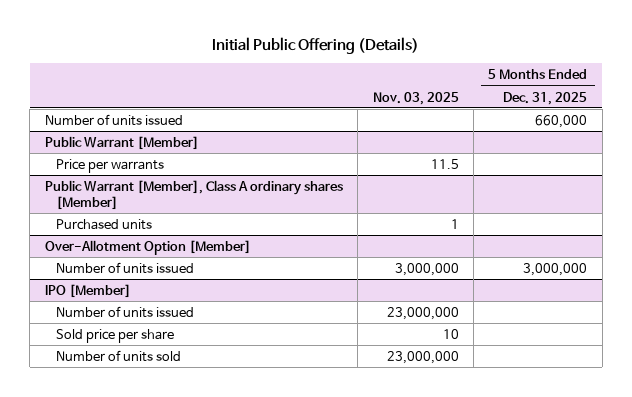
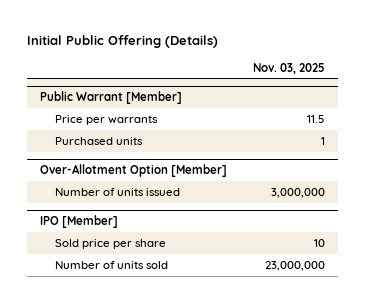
- | Nov. 03, 2025 | 5 Months Ended Dec. 31, 2025
+ | Nov. 03, 2025
- Number of units issued | | 660,000
- Public Warrant [Member], Class A ordinary shares [Member]
@ IPO [Member]
- Number of units issued | 23,000,000 |

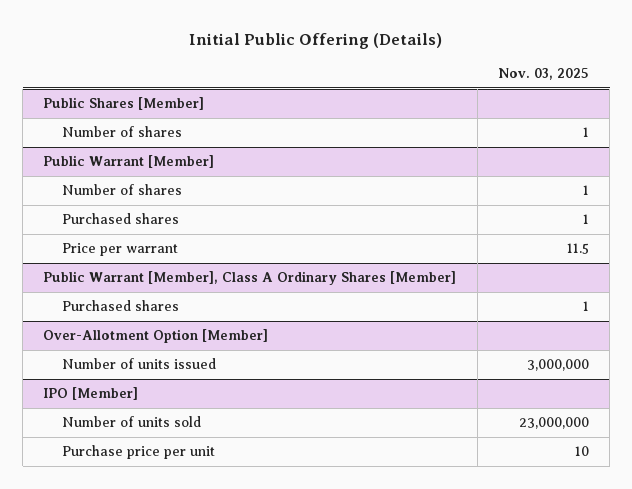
+ Public Shares [Member]
+ Number of shares | 1
@ Public Warrant [Member]
- Price per warrants | 11.5
- Purchased units | 1
+ Number of shares | 1
+ Purchased shares | 1
+ Price per warrant | 11.5
+ Public Warrant [Member], Class A Ordinary Shares [Member]
+ Purchased shares | 1
@ IPO [Member]
- Sold price per share | 10
+ Purchase price per unit | 10

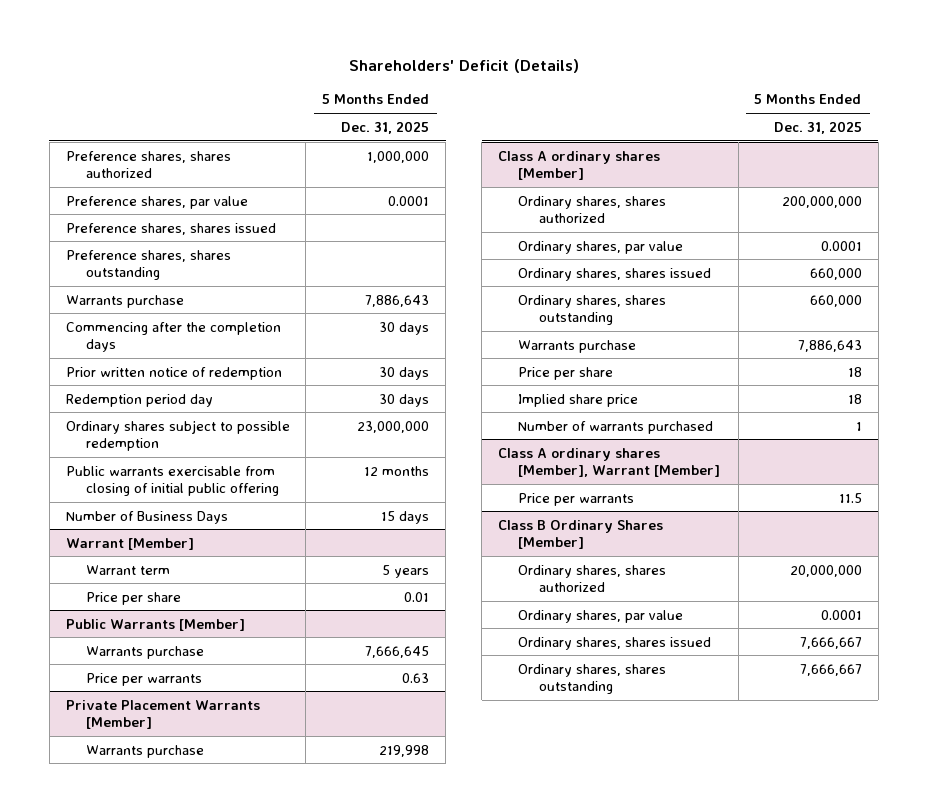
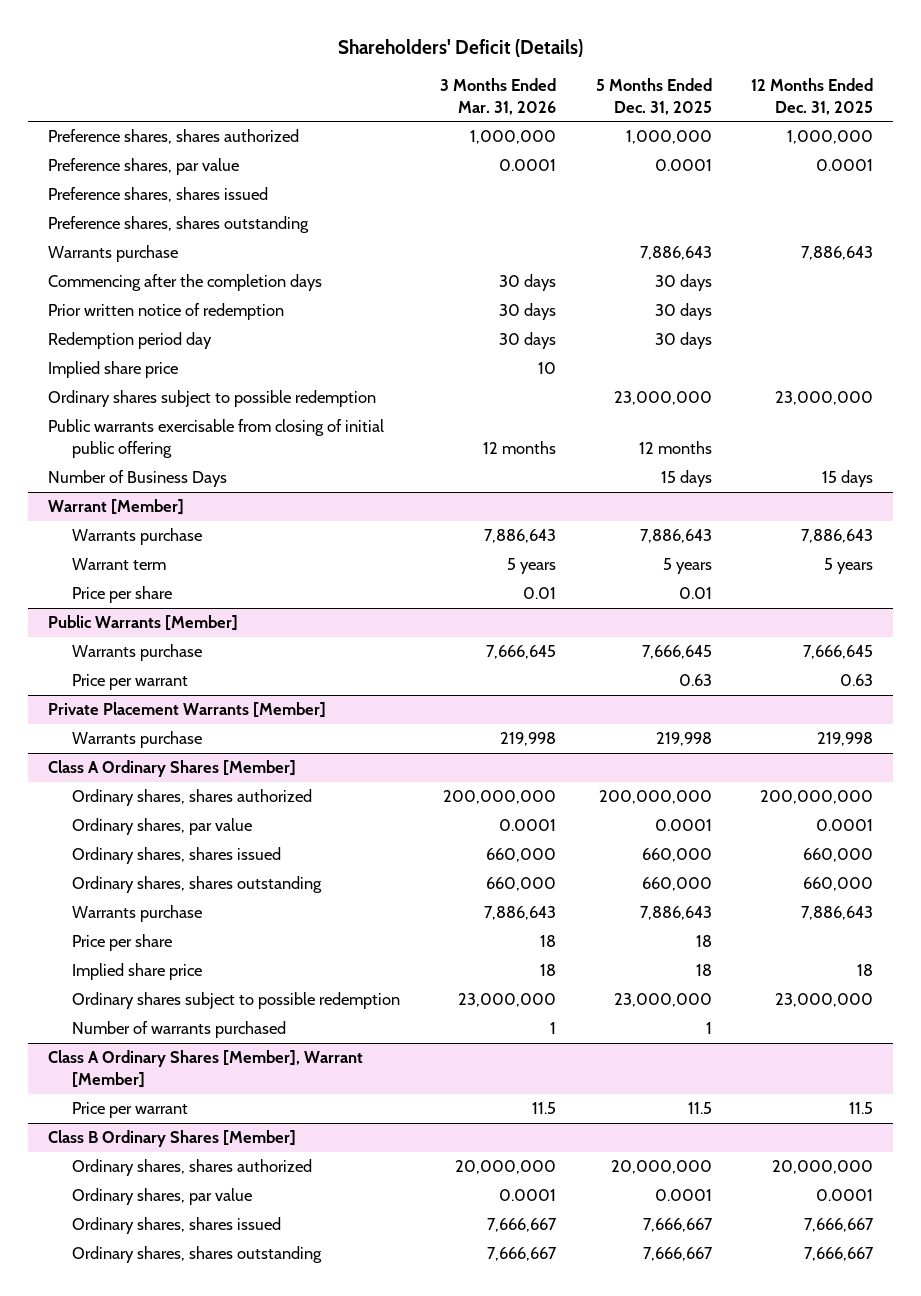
- | 5 Months Ended Dec. 31, 2025
+ | 3 Months Ended Mar. 31, 2026 | 5 Months Ended Dec. 31, 2025 | 12 Months Ended Dec. 31, 2025
+ Implied share price | 10 | |
@ Warrant [Member]
+ Warrants purchase | 7,886,643 | 7,886,643 | 7,886,643
@ Public Warrants [Member]
- Price per warrants | 0.63
+ Price per warrant | | 0.63 | 0.63
- Class A ordinary shares [Member]
+ Class A Ordinary Shares [Member]
+ Ordinary shares subject to possible redemption | 23,000,000 | 23,000,000 | 23,000,000
- Class A ordinary shares [Member], Warrant [Member]
- Price per warrants | 11.5
+ Class A Ordinary Shares [Member], Warrant [Member]
+ Price per warrant | 11.5 | 11.5 | 11.5

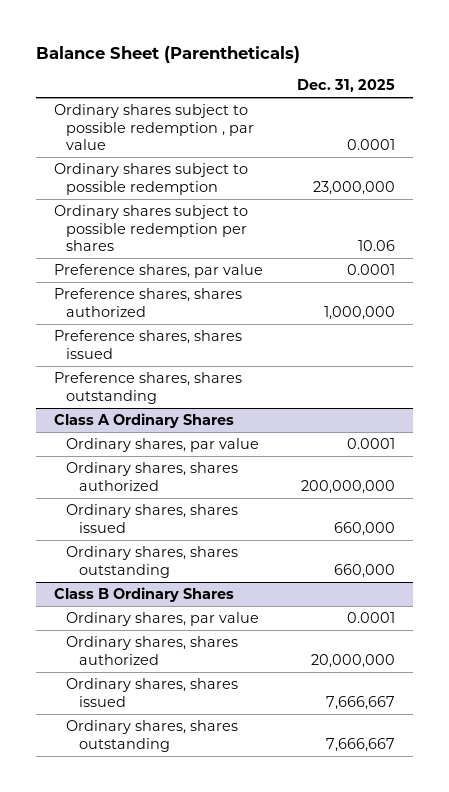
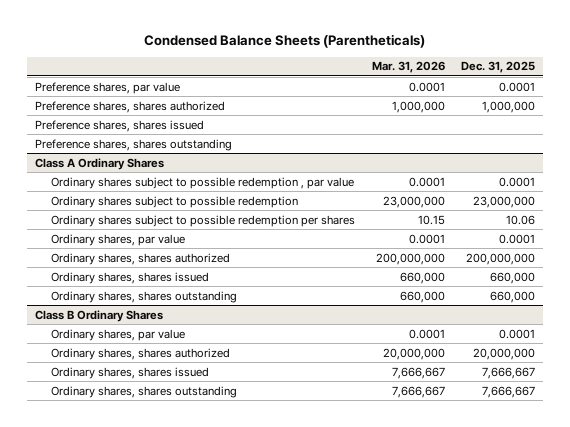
- Balance Sheet (Parentheticals)
+ Condensed Balance Sheets (Parentheticals)
- | Dec. 31, 2025
+ | Mar. 31, 2026 | Dec. 31, 2025
- Ordinary shares subject to possible redemption , par value | 0.0001
- Ordinary shares subject to possible redemption | 23,000,000
- Ordinary shares subject to possible redemption per shares | 10.06
@ Class A Ordinary Shares
+ Ordinary shares subject to possible redemption , par value | 0.0001 | 0.0001
+ Ordinary shares subject to possible redemption | 23,000,000 | 23,000,000
+ Ordinary shares subject to possible redemption per shares | 10.15 | 10.06

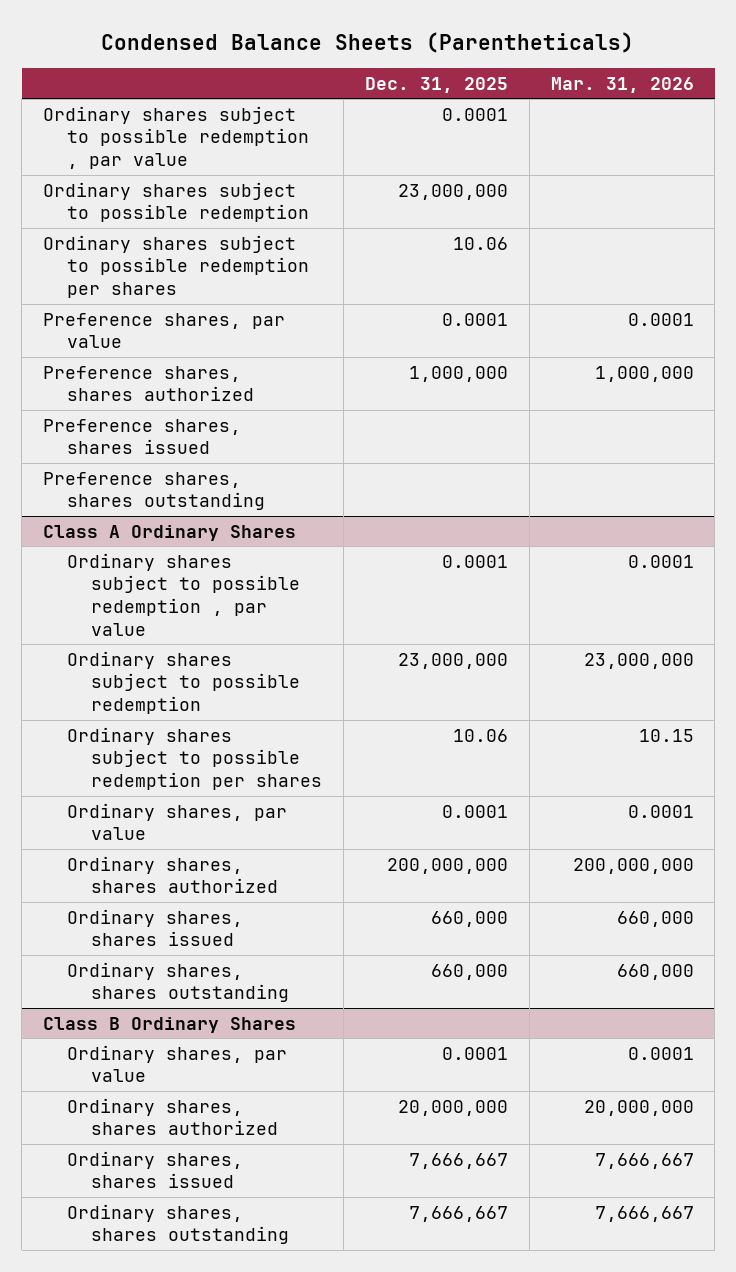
- | Mar. 31, 2026 | Dec. 31, 2025
+ | Dec. 31, 2025 | Mar. 31, 2026
+ Ordinary shares subject to possible redemption , par value | 0.0001 |
+ Ordinary shares subject to possible redemption | 23,000,000 |
+ Ordinary shares subject to possible redemption per shares | 10.06 |

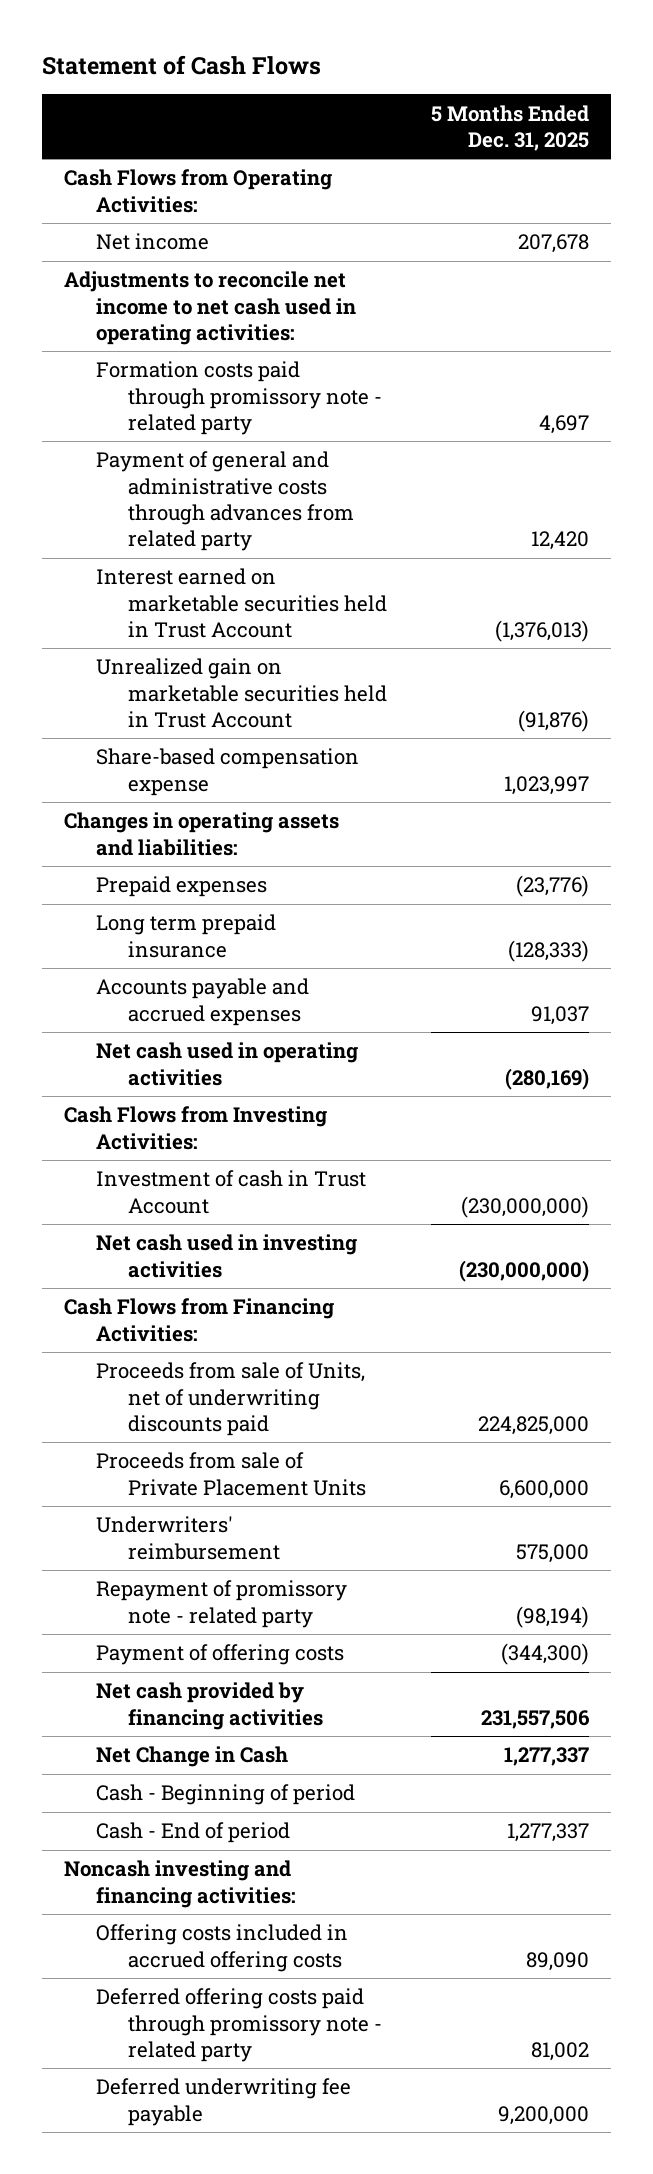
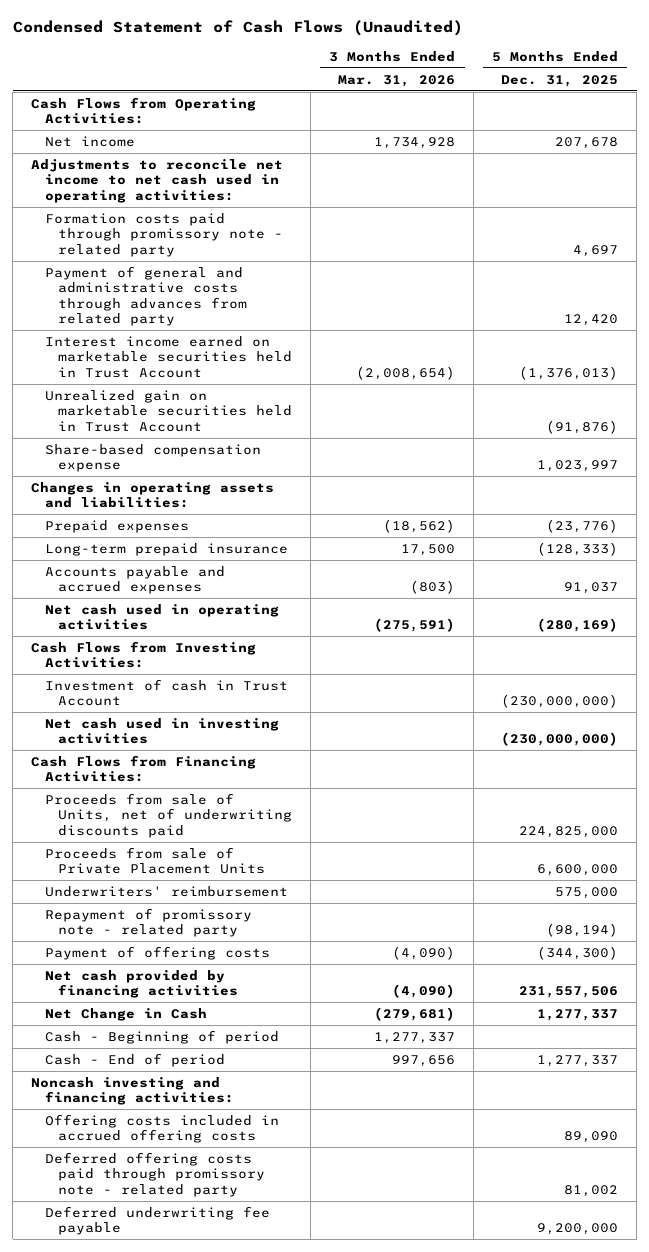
- Statement of Cash Flows
+ Condensed Statement of Cash Flows (Unaudited)
- | 5 Months Ended Dec. 31, 2025
+ | 3 Months Ended Mar. 31, 2026 | 5 Months Ended Dec. 31, 2025
- Interest earned on marketable securities held in Trust Account | (1,376,013)
+ Interest income earned on marketable securities held in Trust Account | (2,008,654) | (1,376,013)
- Long term prepaid insurance | (128,333)
+ Long-term prepaid insurance | 17,500 | (128,333)

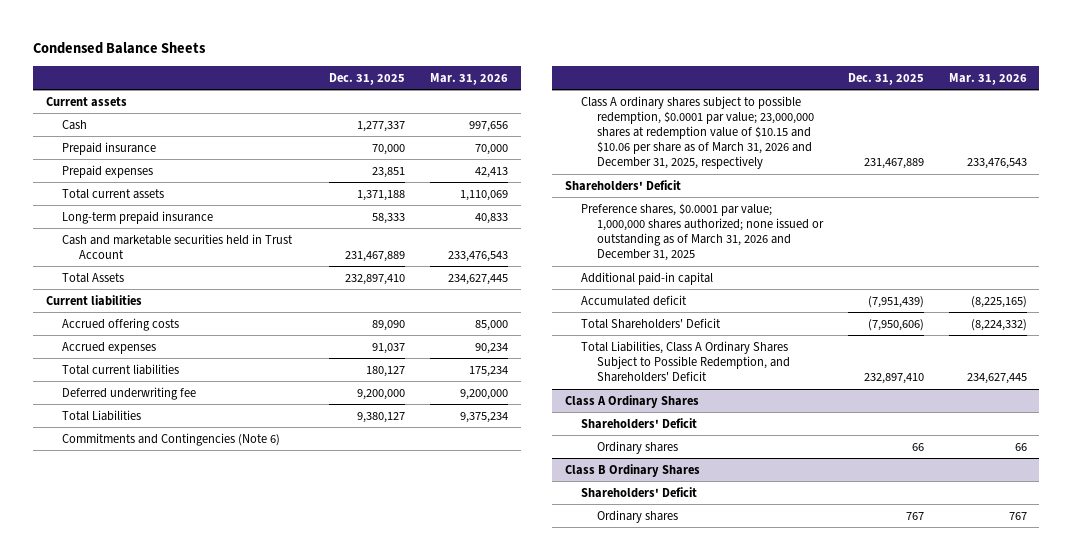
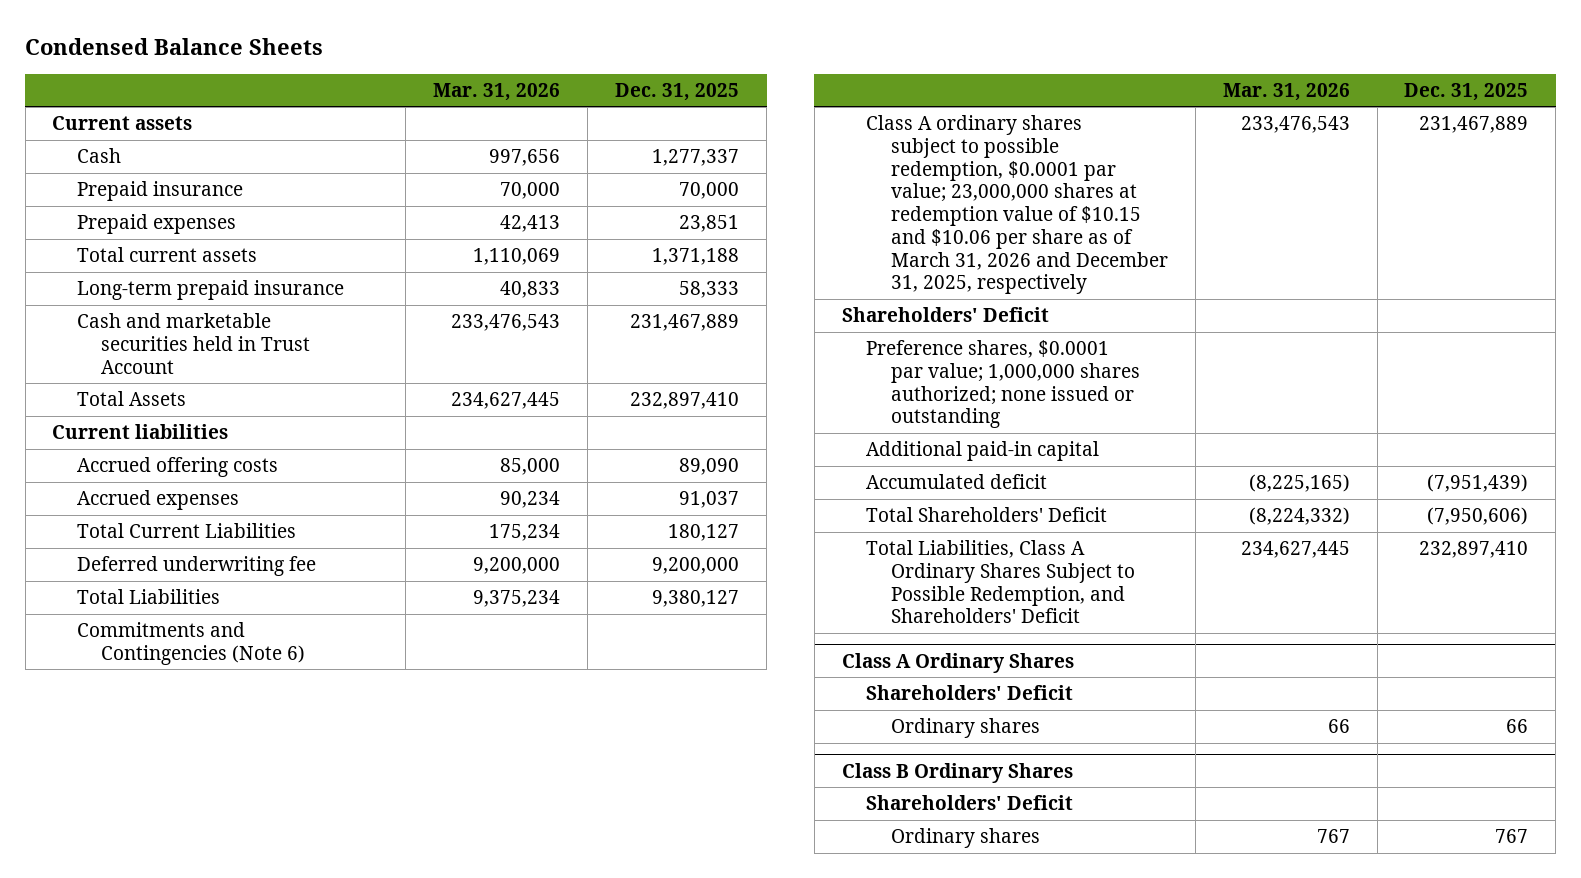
- | Dec. 31, 2025 | Mar. 31, 2026
+ | Mar. 31, 2026 | Dec. 31, 2025
- Total current liabilities | 180,127 | 175,234
+ Total Current Liabilities | 175,234 | 180,127
- Preference shares, $0.0001 par value; 1,000,000 shares authorized; none issued or outstanding as of March 31, 2026 and December 31, 2025
+ Preference shares, $0.0001 par value; 1,000,000 shares authorized; none issued or outstanding

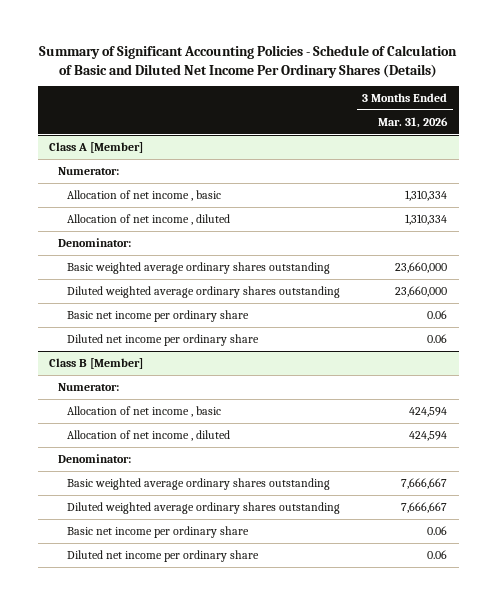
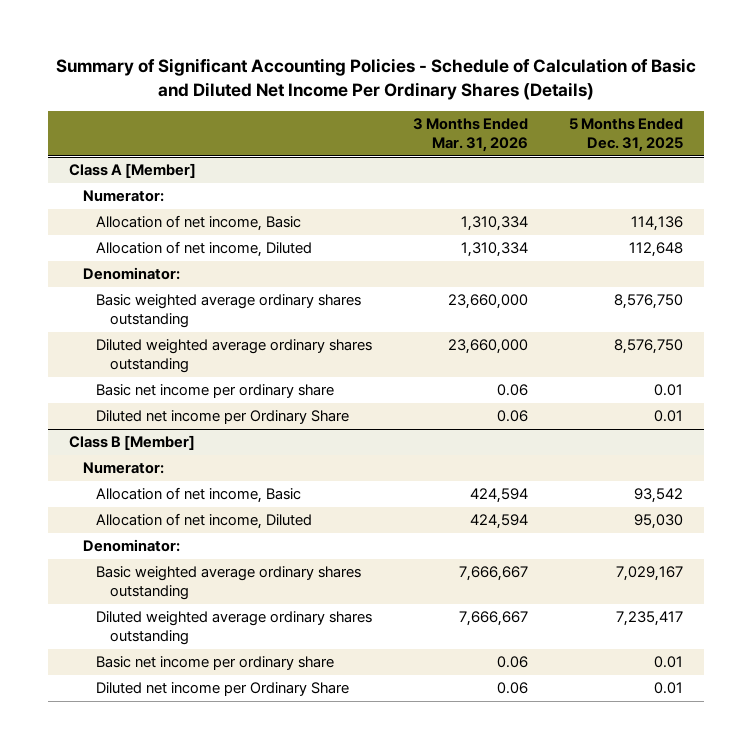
- | 3 Months Ended Mar. 31, 2026
+ | 3 Months Ended Mar. 31, 2026 | 5 Months Ended Dec. 31, 2025
@ Class A [Member]
- Allocation of net income , basic | 1,310,334
- Allocation of net income , diluted | 1,310,334
+ Allocation of net income, Basic | 1,310,334 | 114,136
+ Allocation of net income, Diluted | 1,310,334 | 112,648
- Diluted net income per ordinary share | 0.06
+ Diluted net income per Ordinary Share | 0.06 | 0.01
@ Class B [Member]
- Allocation of net income , basic | 424,594
- Allocation of net income , diluted | 424,594
+ Allocation of net income, Basic | 424,594 | 93,542
+ Allocation of net income, Diluted | 424,594 | 95,030
- Diluted net income per ordinary share | 0.06
+ Diluted net income per Ordinary Share | 0.06 | 0.01

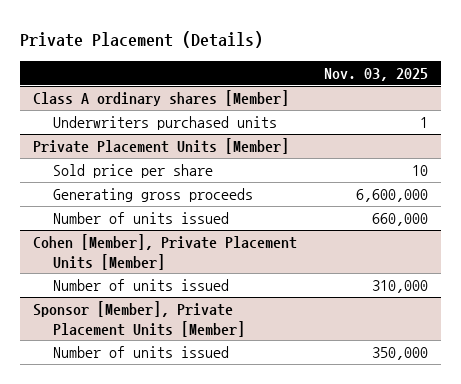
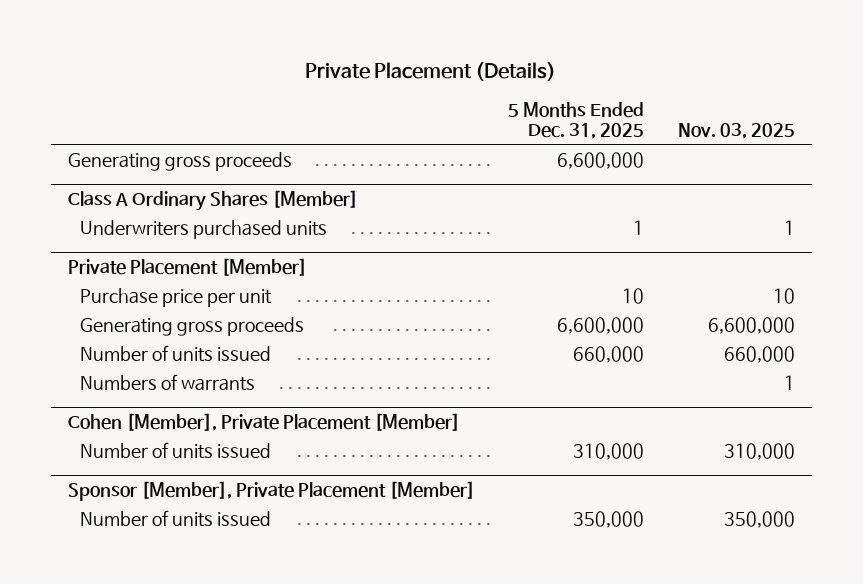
- | Nov. 03, 2025
+ | 5 Months Ended Dec. 31, 2025 | Nov. 03, 2025
- Class A ordinary shares [Member]
+ Generating gross proceeds | 6,600,000 |
+ Class A Ordinary Shares [Member]
- Private Placement Units [Member]
- Sold price per share | 10
+ Private Placement [Member]
+ Purchase price per unit | 10 | 10
- Cohen [Member], Private Placement Units [Member]
+ Numbers of warrants | | 1
+ Cohen [Member], Private Placement [Member]
- Sponsor [Member], Private Placement Units [Member]
+ Sponsor [Member], Private Placement [Member]

